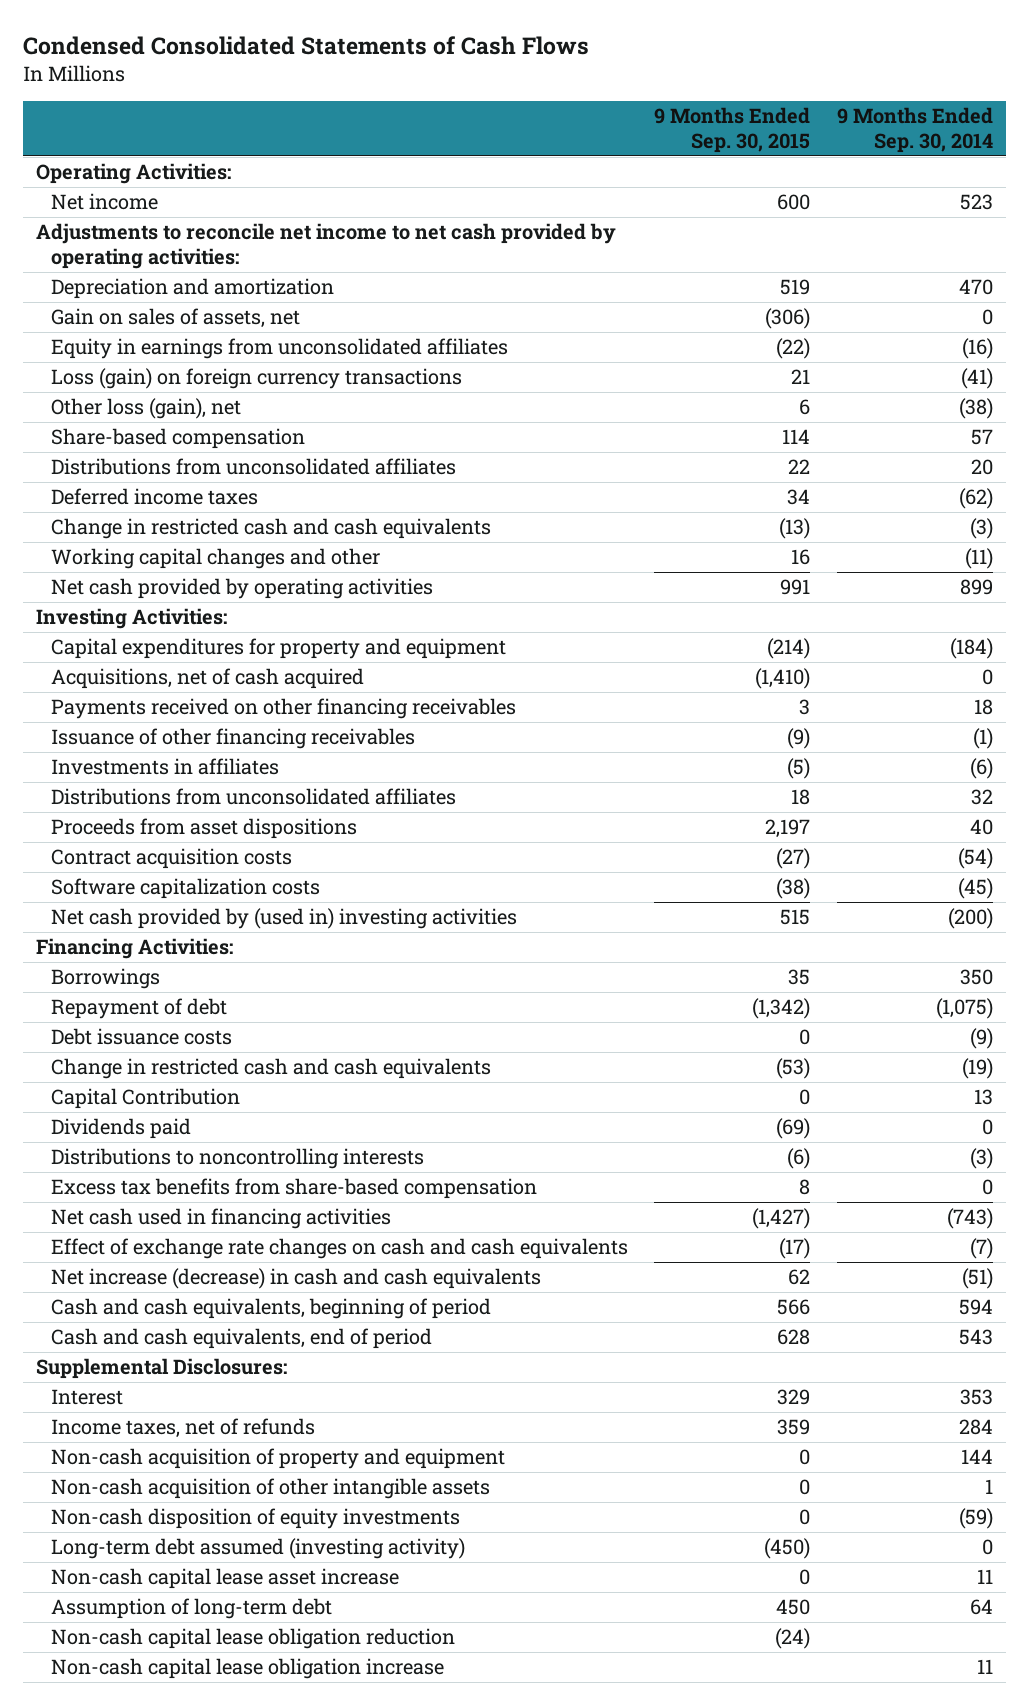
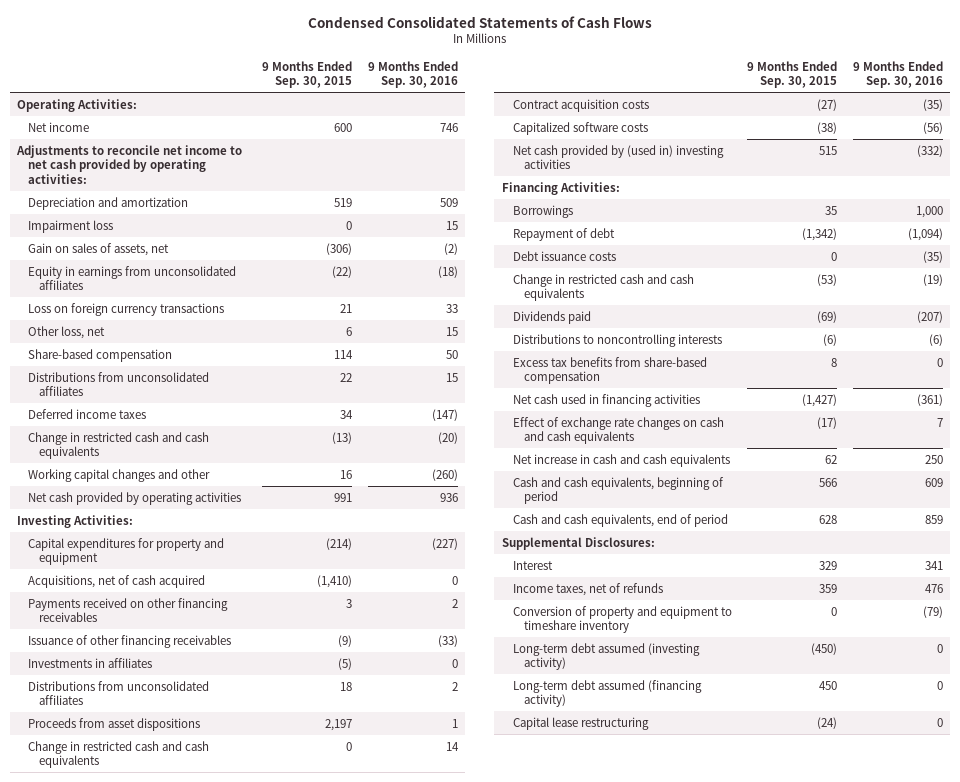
- | 9 Months Ended Sep. 30, 2015 | 9 Months Ended Sep. 30, 2014
+ | 9 Months Ended Sep. 30, 2015 | 9 Months Ended Sep. 30, 2016
+ Impairment loss | 0 | 15
- Loss (gain) on foreign currency transactions | 21 | (41)
- Other loss (gain), net | 6 | (38)
+ Loss on foreign currency transactions | 21 | 33
+ Other loss, net | 6 | 15
+ Change in restricted cash and cash equivalents | 0 | 14
- Software capitalization costs | (38) | (45)
+ Capitalized software costs | (38) | (56)
- Capital Contribution | 0 | 13
- Net increase (decrease) in cash and cash equivalents | 62 | (51)
+ Net increase in cash and cash equivalents | 62 | 250
- Non-cash acquisition of property and equipment | 0 | 144
- Non-cash acquisition of other intangible assets | 0 | 1
- Non-cash disposition of equity investments | 0 | (59)
+ Conversion of property and equipment to timeshare inventory | 0 | (79)
- Non-cash capital lease asset increase | 0 | 11
- Assumption of long-term debt | 450 | 64
- Non-cash capital lease obligation reduction | (24) |
- Non-cash capital lease obligation increase | | 11
+ Long-term debt assumed (financing activity) | 450 | 0
+ Capital lease restructuring | (24) | 0

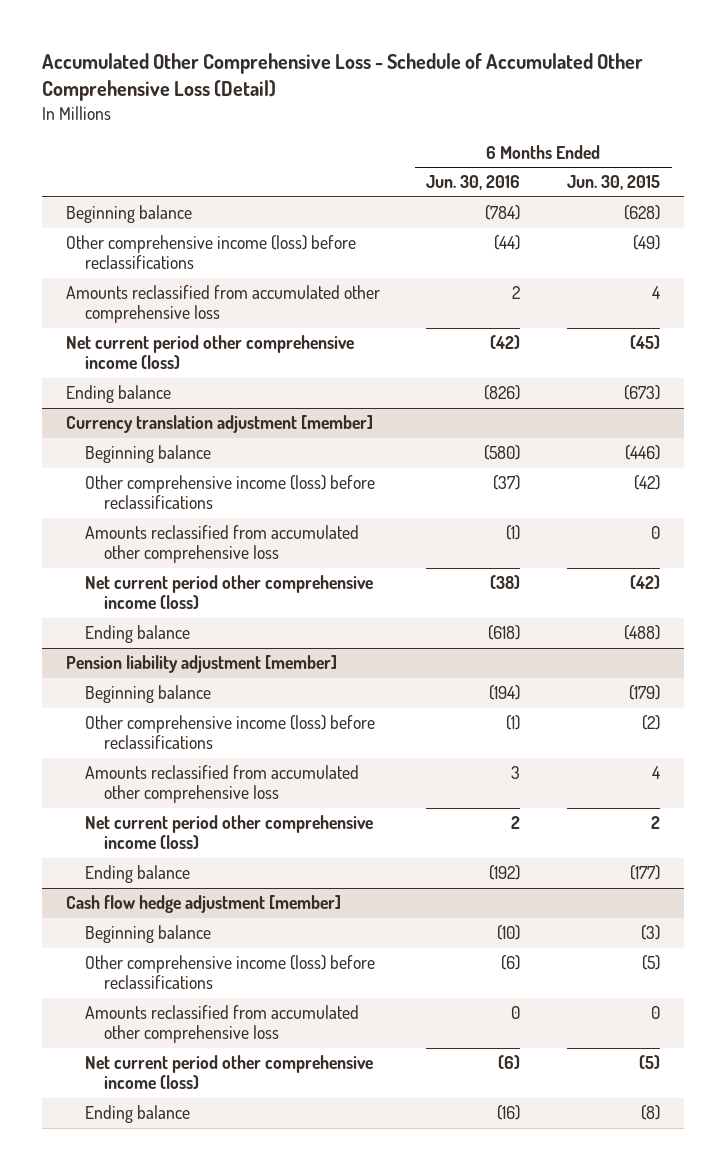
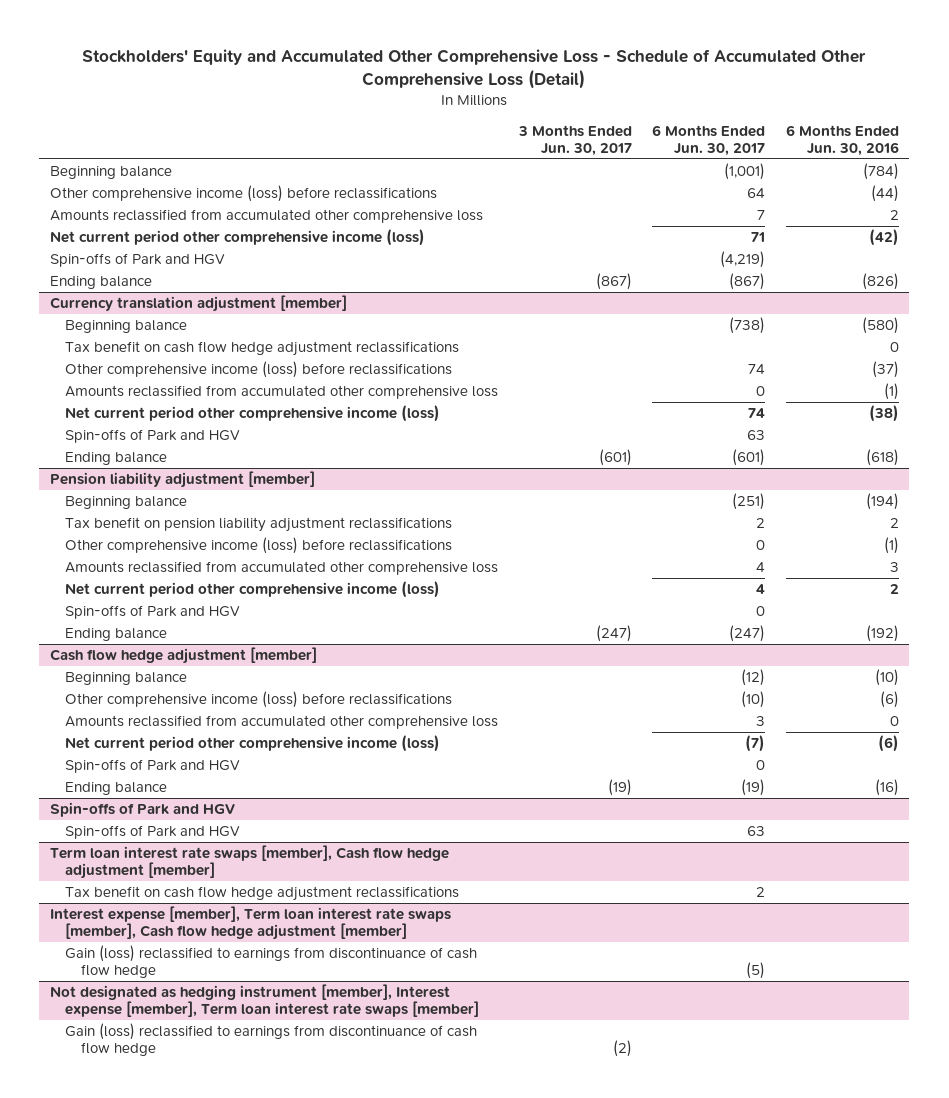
- Accumulated Other Comprehensive Loss - Schedule of Accumulated Other Comprehensive Loss (Detail)
+ Stockholders' Equity and Accumulated Other Comprehensive Loss - Schedule of Accumulated Other Comprehensive Loss (Detail)
- | 6 Months Ended Jun. 30, 2016 | 6 Months Ended Jun. 30, 2015
+ | 3 Months Ended Jun. 30, 2017 | 6 Months Ended Jun. 30, 2017 | 6 Months Ended Jun. 30, 2016
+ Spin-offs of Park and HGV | | (4,219) |
@ Currency translation adjustment [member]
+ Tax benefit on cash flow hedge adjustment reclassifications | | | 0
+ Spin-offs of Park and HGV | | 63 |
@ Pension liability adjustment [member]
+ Tax benefit on pension liability adjustment reclassifications | | 2 | 2
+ Spin-offs of Park and HGV | | 0 |
@ Cash flow hedge adjustment [member]
+ Spin-offs of Park and HGV | | 0 |
+ Spin-offs of Park and HGV
+ Spin-offs of Park and HGV | | 63 |
+ Term loan interest rate swaps [member], Cash flow hedge adjustment [member]
+ Tax benefit on cash flow hedge adjustment reclassifications | | 2 |
+ Interest expense [member], Term loan interest rate swaps [member], Cash flow hedge adjustment [member]
+ Gain (loss) reclassified to earnings from discontinuance of cash flow hedge | | (5) |
+ Not designated as hedging instrument [member], Interest expense [member], Term loan interest rate swaps [member]
+ Gain (loss) reclassified to earnings from discontinuance of cash flow hedge | (2) | |

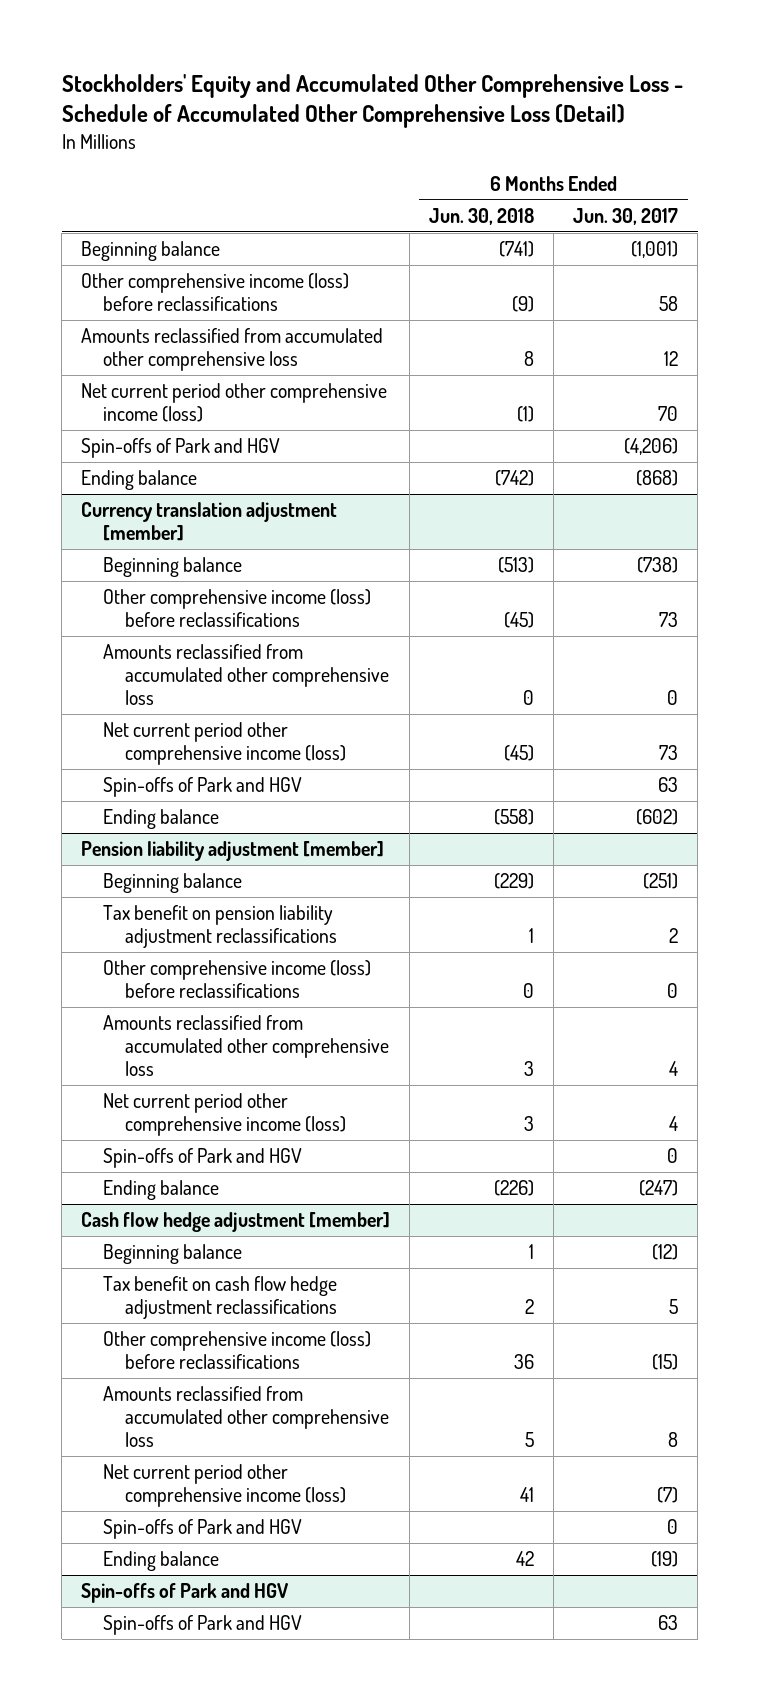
- | 3 Months Ended Jun. 30, 2017 | 6 Months Ended Jun. 30, 2017 | 6 Months Ended Jun. 30, 2016
+ | 6 Months Ended Jun. 30, 2018 | 6 Months Ended Jun. 30, 2017
- Other comprehensive income (loss) before reclassifications | | 64 | (44)
- Amounts reclassified from accumulated other comprehensive loss | | 7 | 2
- Net current period other comprehensive income (loss) | | 71 | (42)
- Spin-offs of Park and HGV | | (4,219) |
- Ending balance | (867) | (867) | (826)
+ Other comprehensive income (loss) before reclassifications | (9) | 58
+ Amounts reclassified from accumulated other comprehensive loss | 8 | 12
+ Net current period other comprehensive income (loss) | (1) | 70
+ Spin-offs of Park and HGV | | (4,206)
+ Ending balance | (742) | (868)
@ Currency translation adjustment [member]
- Tax benefit on cash flow hedge adjustment reclassifications | | | 0
- Other comprehensive income (loss) before reclassifications | | 74 | (37)
+ Other comprehensive income (loss) before reclassifications | (45) | 73
- Net current period other comprehensive income (loss) | | 74 | (38)
+ Net current period other comprehensive income (loss) | (45) | 73
- Ending balance | (601) | (601) | (618)
+ Ending balance | (558) | (602)
@ Cash flow hedge adjustment [member]
- Other comprehensive income (loss) before reclassifications | | (10) | (6)
- Amounts reclassified from accumulated other comprehensive loss | | 3 | 0
+ Tax benefit on cash flow hedge adjustment reclassifications | 2 | 5
+ Other comprehensive income (loss) before reclassifications | 36 | (15)
+ Amounts reclassified from accumulated other comprehensive loss | 5 | 8
- Term loan interest rate swaps [member], Cash flow hedge adjustment [member]
- Tax benefit on cash flow hedge adjustment reclassifications | | 2 |
- Interest expense [member], Term loan interest rate swaps [member], Cash flow hedge adjustment [member]
- Gain (loss) reclassified to earnings from discontinuance of cash flow hedge | | (5) |
- Not designated as hedging instrument [member], Interest expense [member], Term loan interest rate swaps [member]
- Gain (loss) reclassified to earnings from discontinuance of cash flow hedge | (2) | |

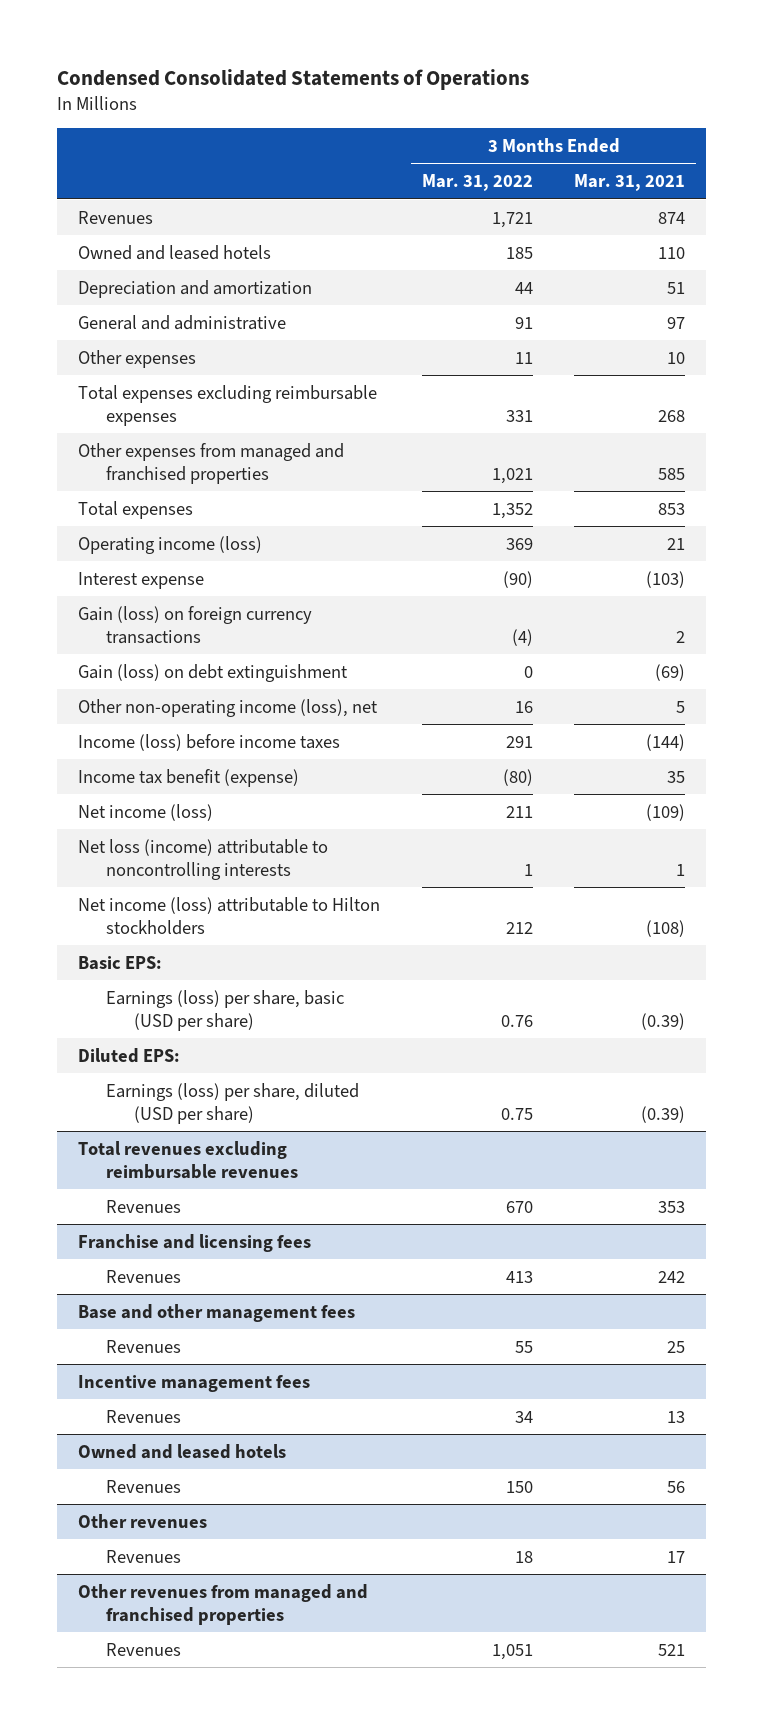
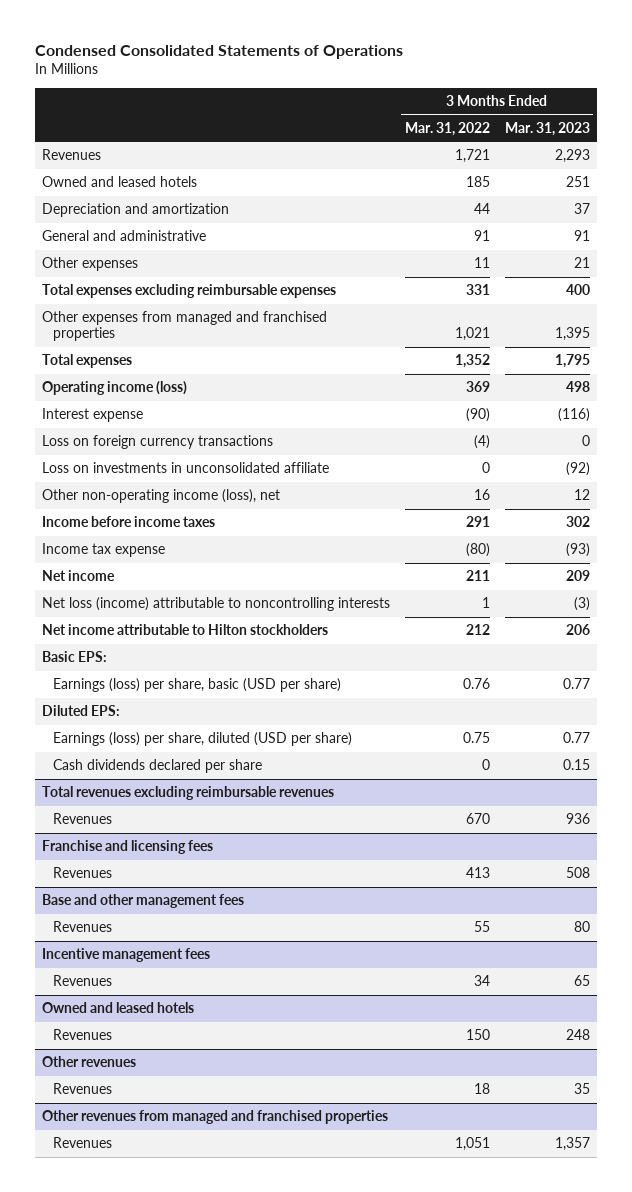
- | 3 Months Ended Mar. 31, 2022 | 3 Months Ended Mar. 31, 2021
+ | 3 Months Ended Mar. 31, 2022 | 3 Months Ended Mar. 31, 2023
- Gain (loss) on foreign currency transactions | (4) | 2
- Gain (loss) on debt extinguishment | 0 | (69)
+ Loss on foreign currency transactions | (4) | 0
+ Loss on investments in unconsolidated affiliate | 0 | (92)
- Income (loss) before income taxes | 291 | (144)
- Income tax benefit (expense) | (80) | 35
- Net income (loss) | 211 | (109)
+ Income before income taxes | 291 | 302
+ Income tax expense | (80) | (93)
+ Net income | 211 | 209
- Net income (loss) attributable to Hilton stockholders | 212 | (108)
+ Net income attributable to Hilton stockholders | 212 | 206
+ Cash dividends declared per share | 0 | 0.15

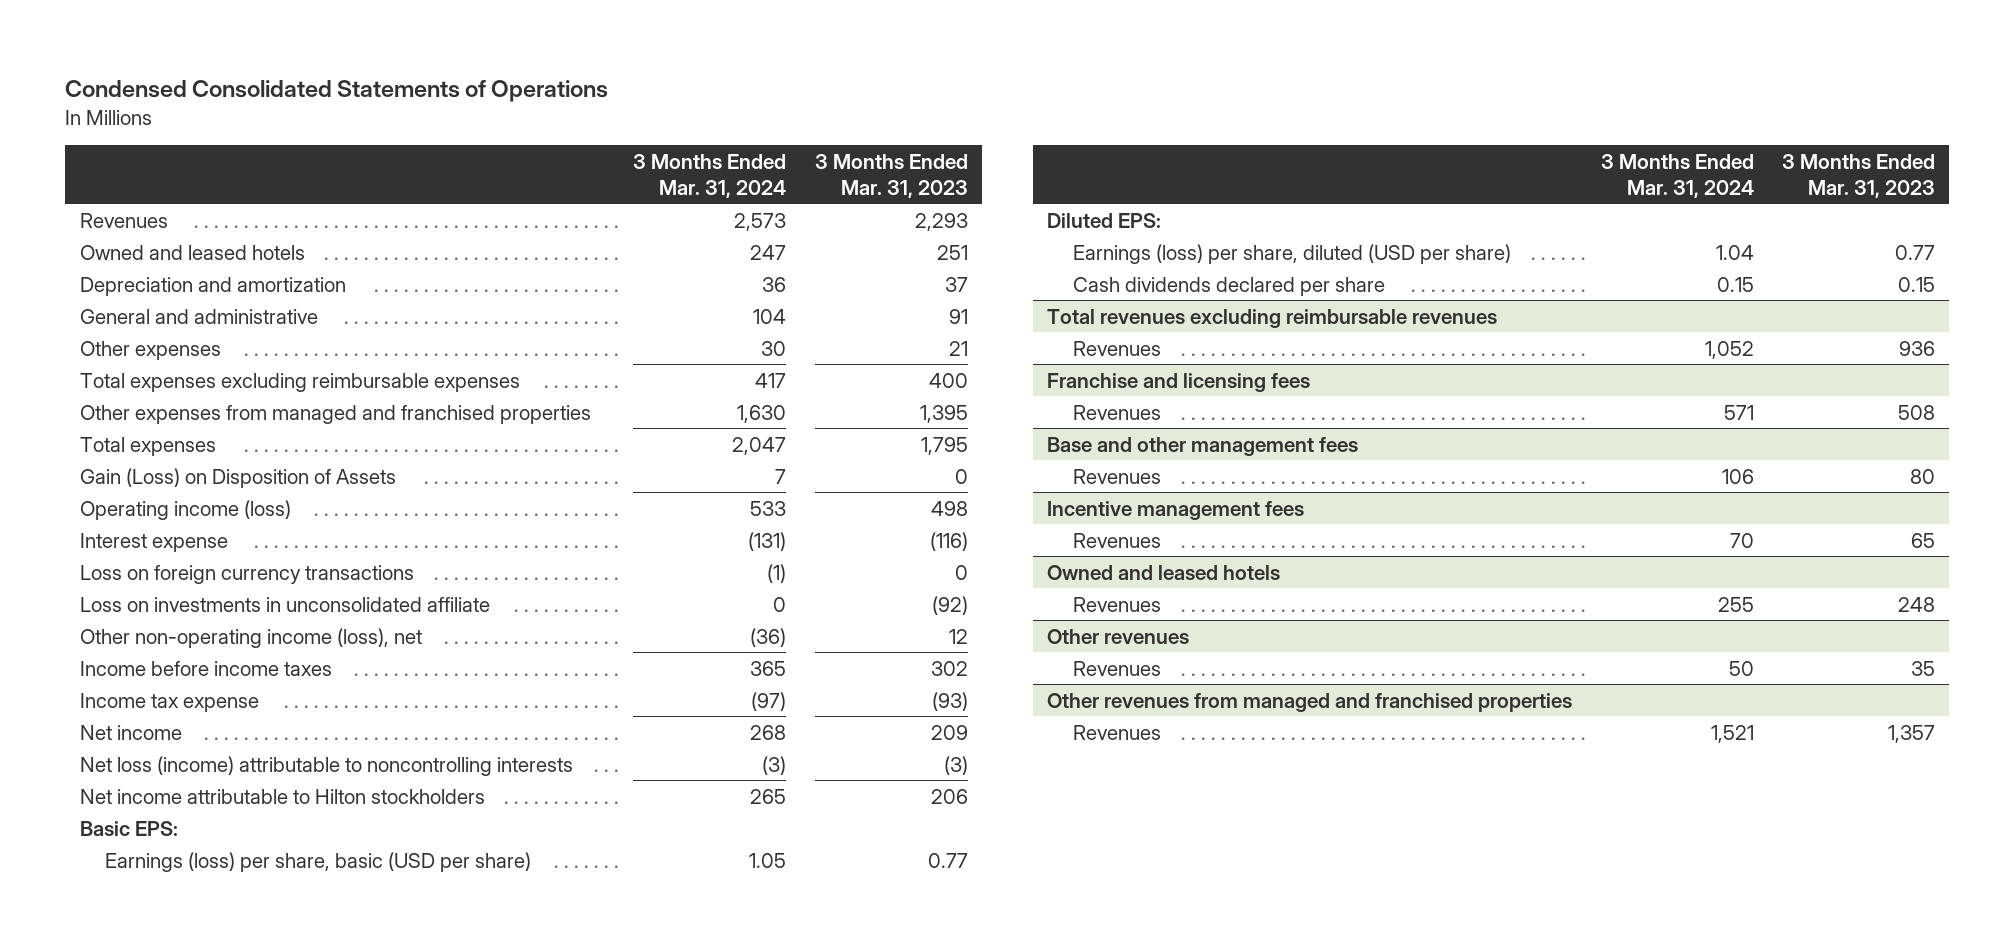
- | 3 Months Ended Mar. 31, 2022 | 3 Months Ended Mar. 31, 2023
+ | 3 Months Ended Mar. 31, 2024 | 3 Months Ended Mar. 31, 2023
+ Gain (Loss) on Disposition of Assets | 7 | 0

